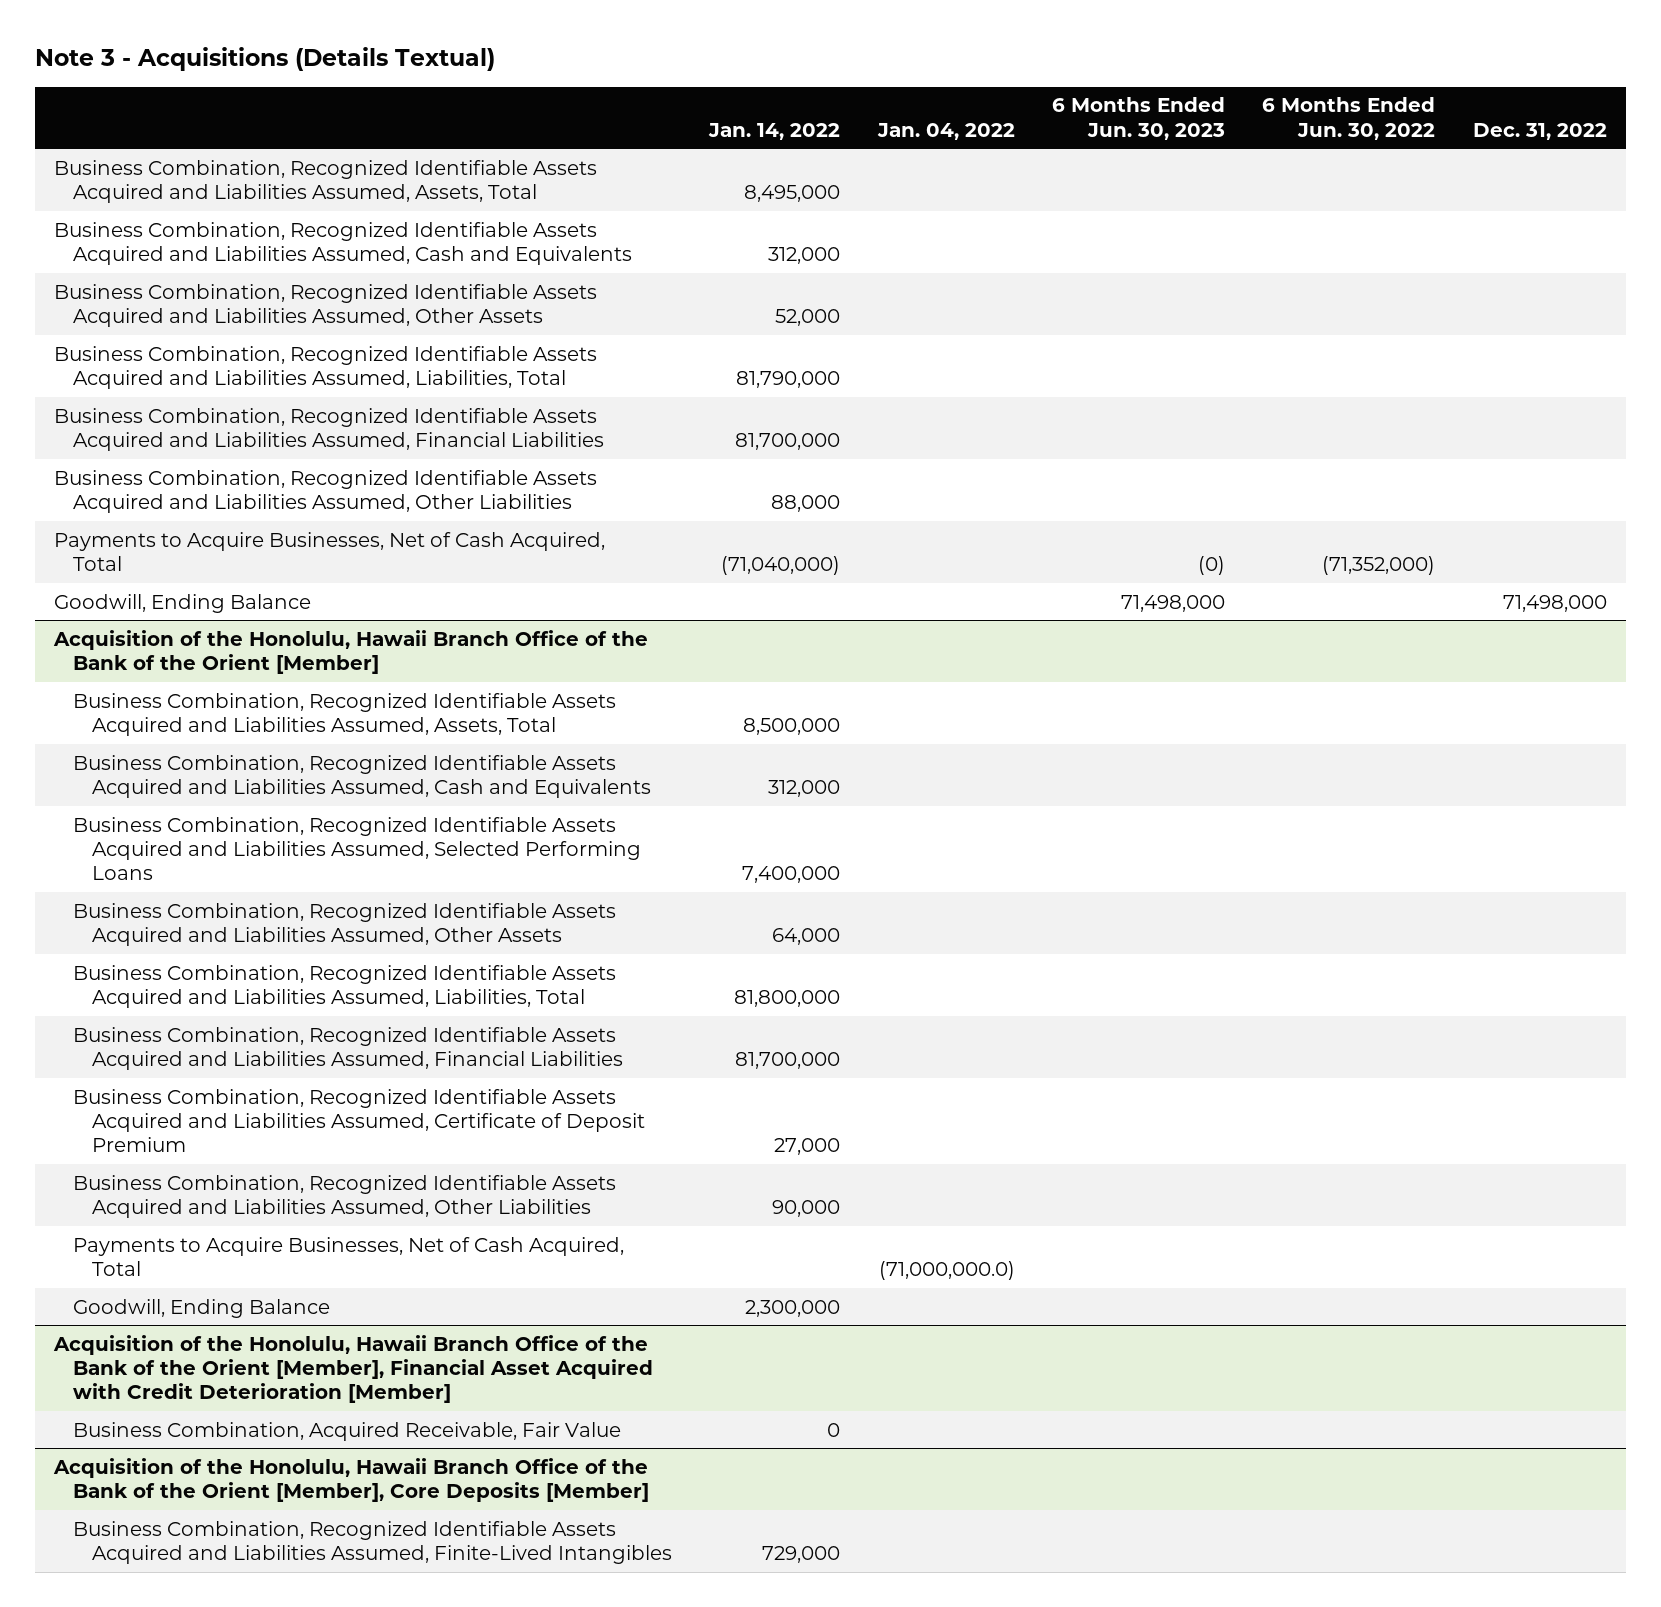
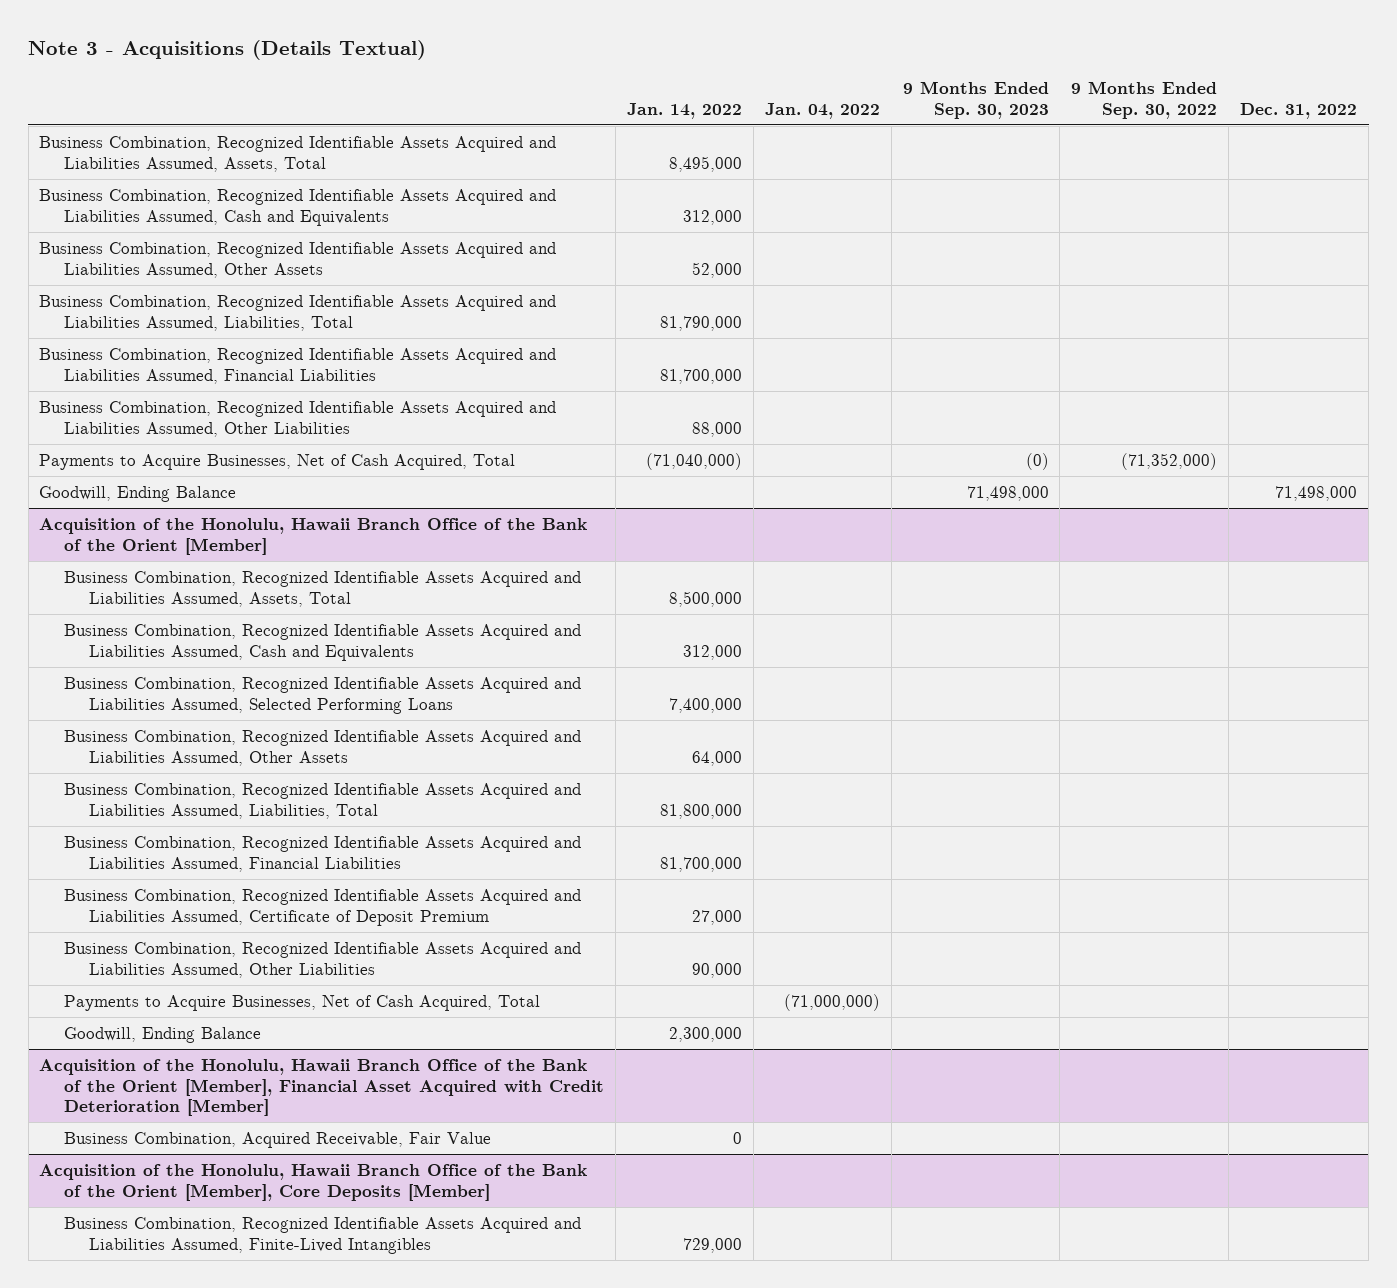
- | Jan. 14, 2022 | Jan. 04, 2022 | 6 Months Ended Jun. 30, 2023 | 6 Months Ended Jun. 30, 2022 | Dec. 31, 2022
+ | Jan. 14, 2022 | Jan. 04, 2022 | 9 Months Ended Sep. 30, 2023 | 9 Months Ended Sep. 30, 2022 | Dec. 31, 2022
@ Acquisition of the Honolulu, Hawaii Branch Office of the Bank of the Orient [Member]
- Payments to Acquire Businesses, Net of Cash Acquired, Total | | (71,000,000.0) | | |
+ Payments to Acquire Businesses, Net of Cash Acquired, Total | | (71,000,000) | | |

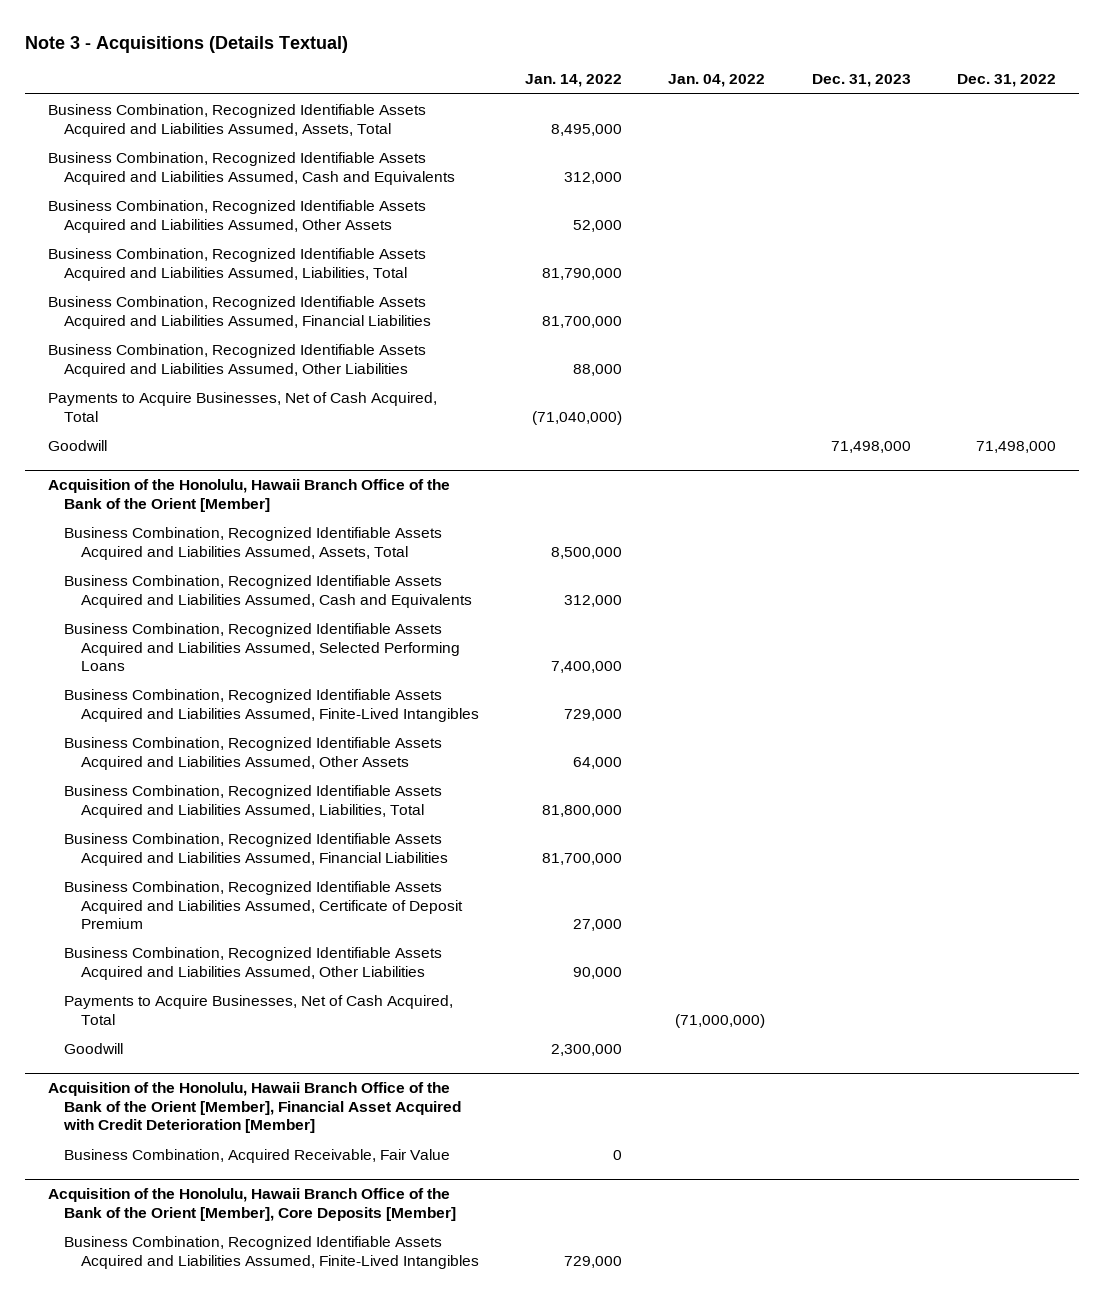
- | Jan. 14, 2022 | Jan. 04, 2022 | 9 Months Ended Sep. 30, 2023 | 9 Months Ended Sep. 30, 2022 | Dec. 31, 2022
+ | Jan. 14, 2022 | Jan. 04, 2022 | Dec. 31, 2023 | Dec. 31, 2022
- Goodwill, Ending Balance | | | 71,498,000 | | 71,498,000
+ Goodwill | | | 71,498,000 | 71,498,000
@ Acquisition of the Honolulu, Hawaii Branch Office of the Bank of the Orient [Member]
+ Business Combination, Recognized Identifiable Assets Acquired and Liabilities Assumed, Finite-Lived Intangibles | 729,000 | | |
- Goodwill, Ending Balance | 2,300,000 | | | |
+ Goodwill | 2,300,000 | | |

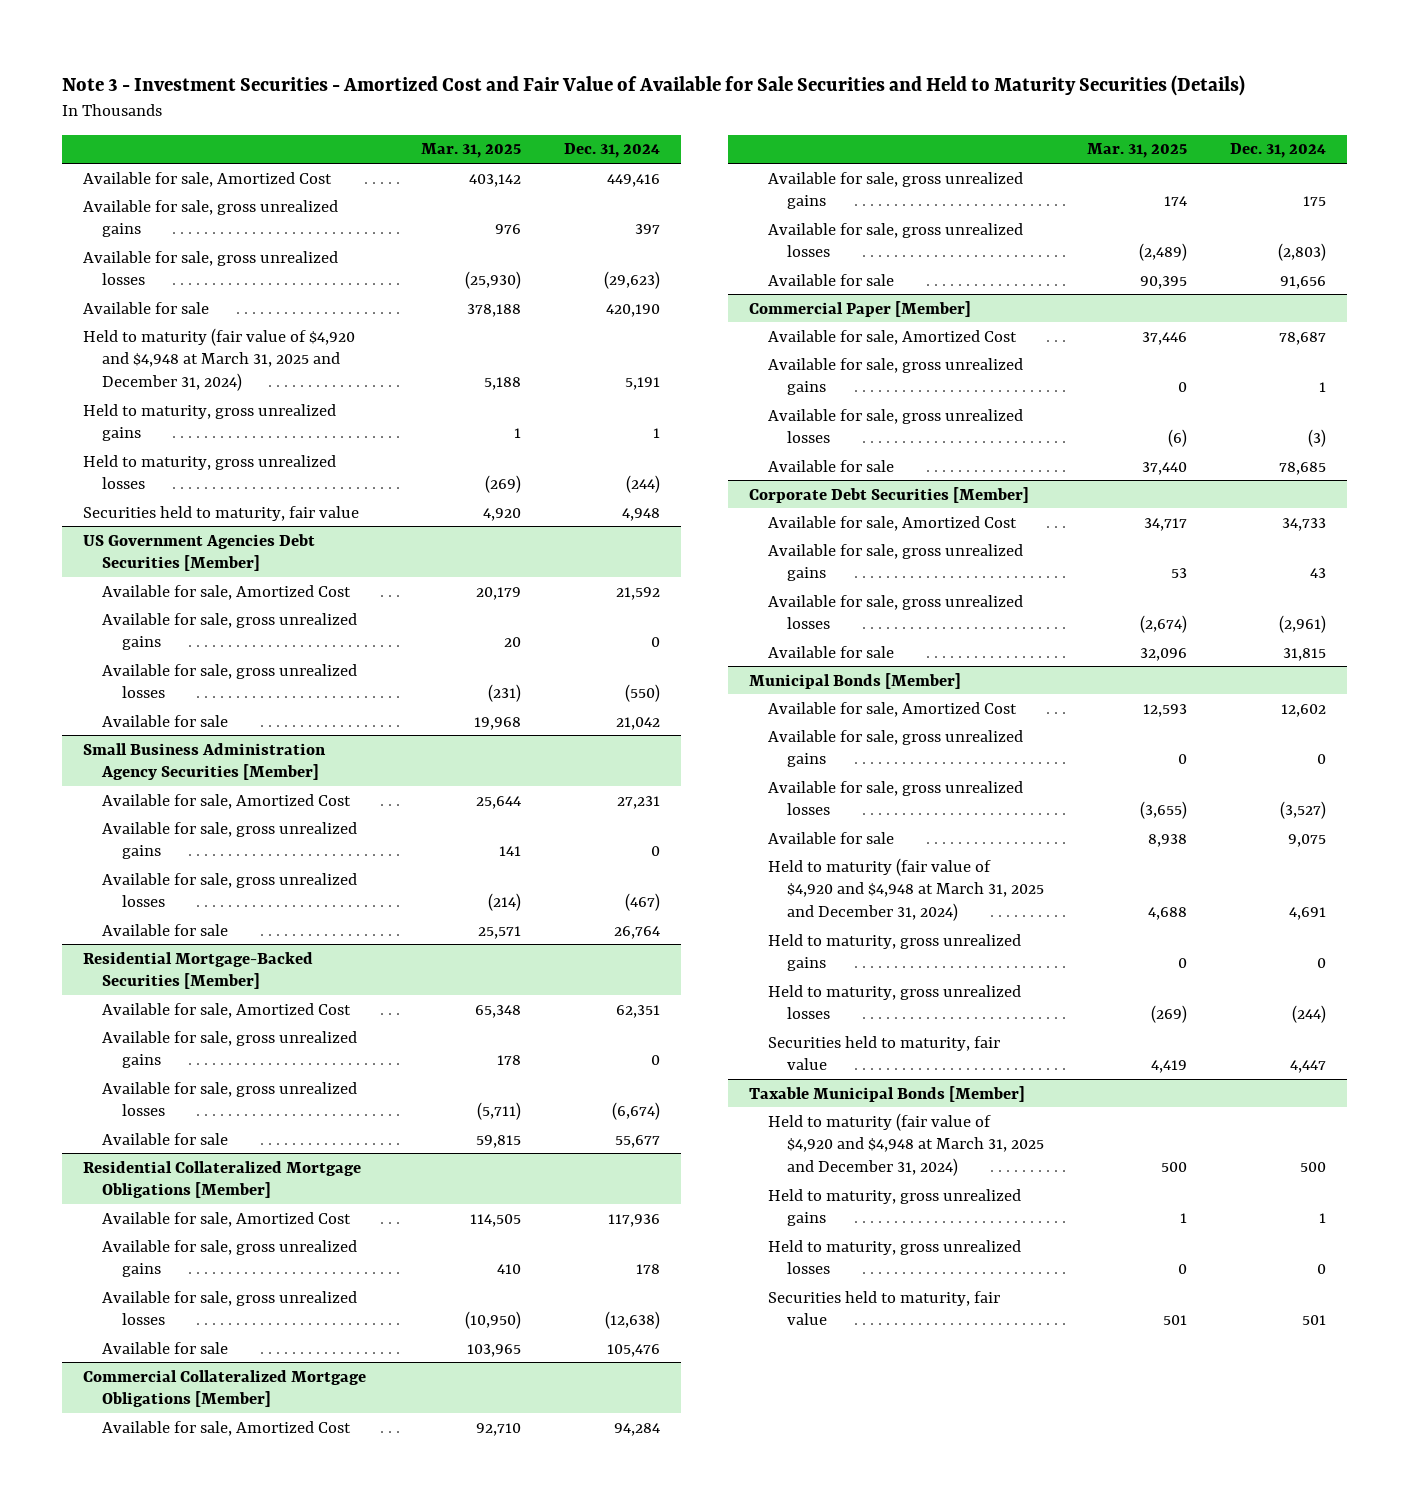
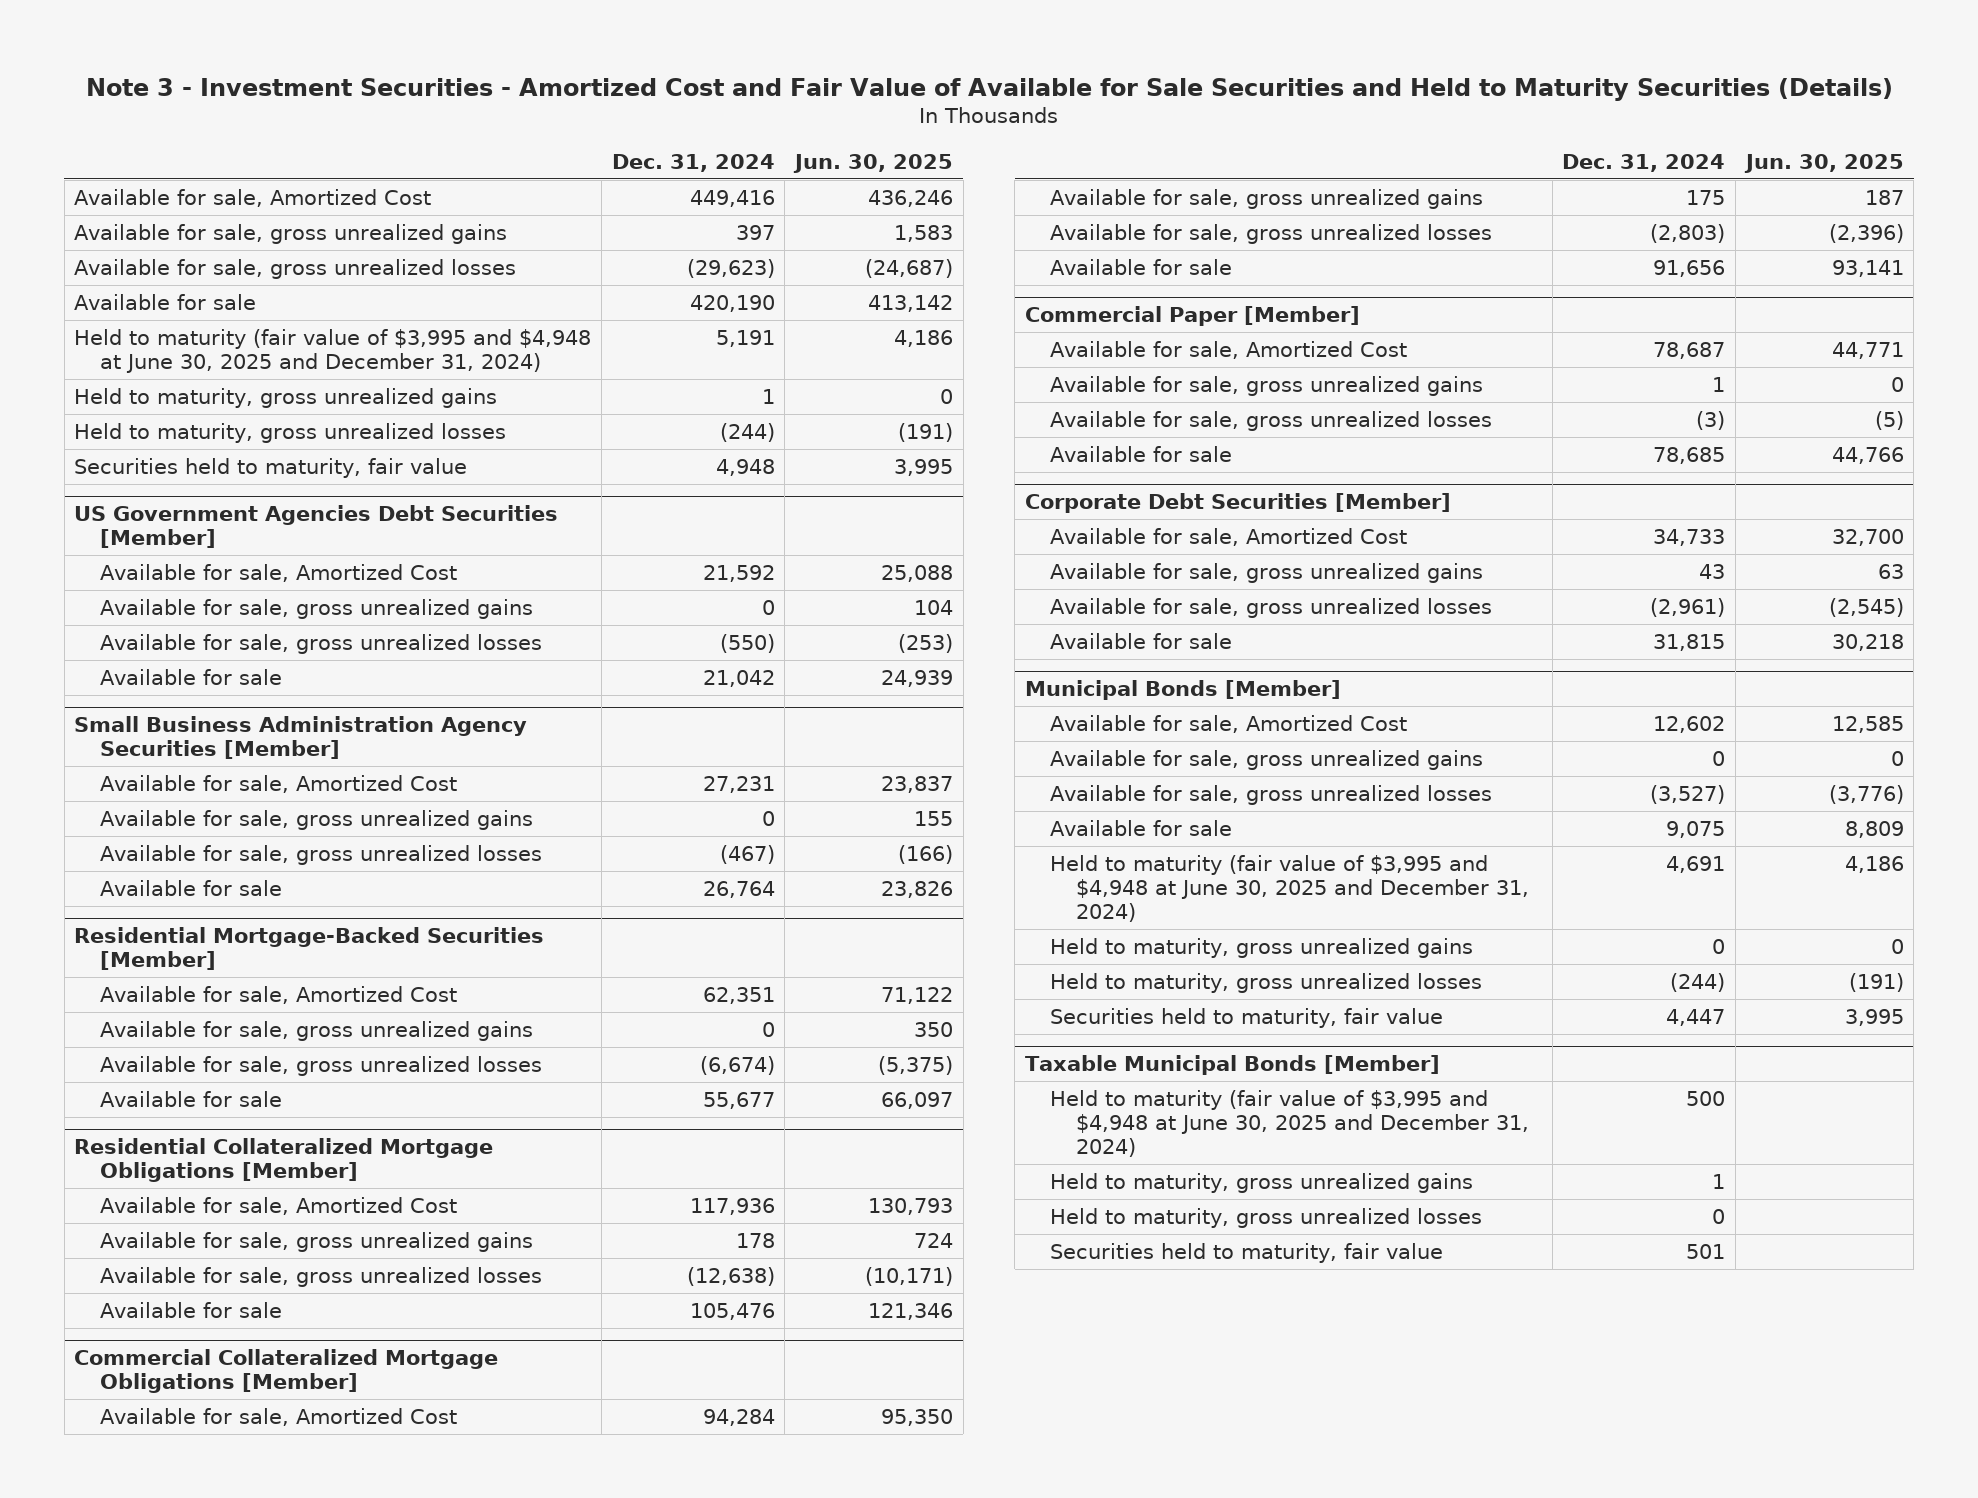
- | Mar. 31, 2025 | Dec. 31, 2024
+ | Dec. 31, 2024 | Jun. 30, 2025
- Held to maturity (fair value of $4,920 and $4,948 at March 31, 2025 and December 31, 2024) | 5,188 | 5,191
+ Held to maturity (fair value of $3,995 and $4,948 at June 30, 2025 and December 31, 2024) | 5,191 | 4,186
@ Municipal Bonds [Member]
- Held to maturity (fair value of $4,920 and $4,948 at March 31, 2025 and December 31, 2024) | 4,688 | 4,691
+ Held to maturity (fair value of $3,995 and $4,948 at June 30, 2025 and December 31, 2024) | 4,691 | 4,186
@ Taxable Municipal Bonds [Member]
- Held to maturity (fair value of $4,920 and $4,948 at March 31, 2025 and December 31, 2024) | 500 | 500
+ Held to maturity (fair value of $3,995 and $4,948 at June 30, 2025 and December 31, 2024) | 500 |

